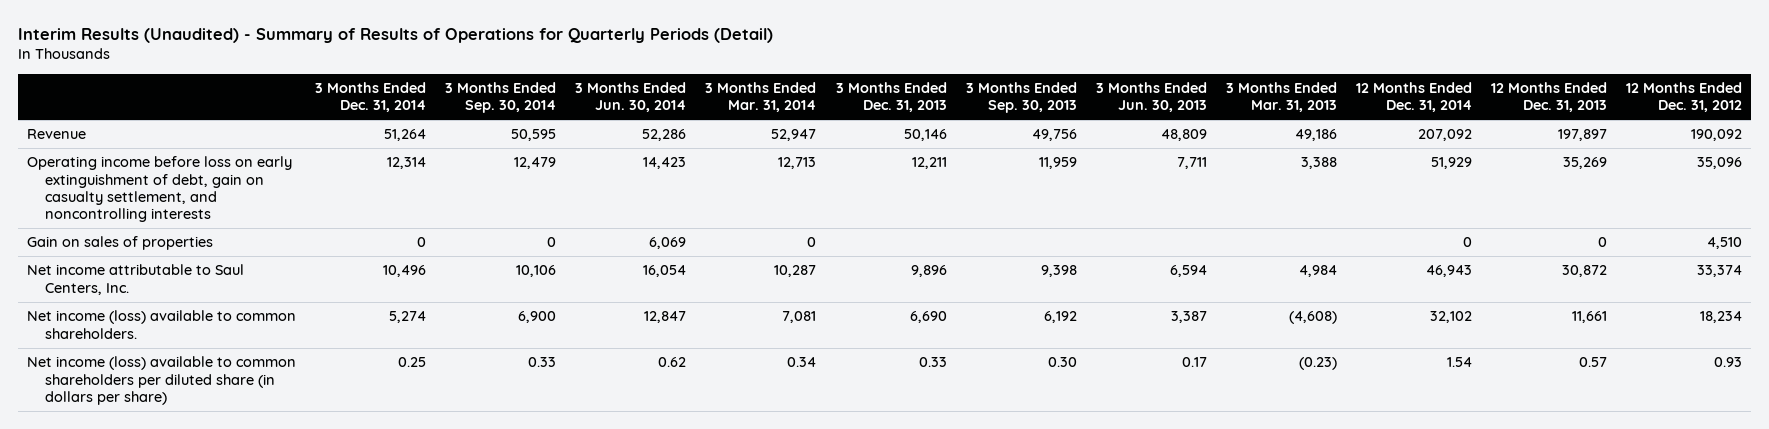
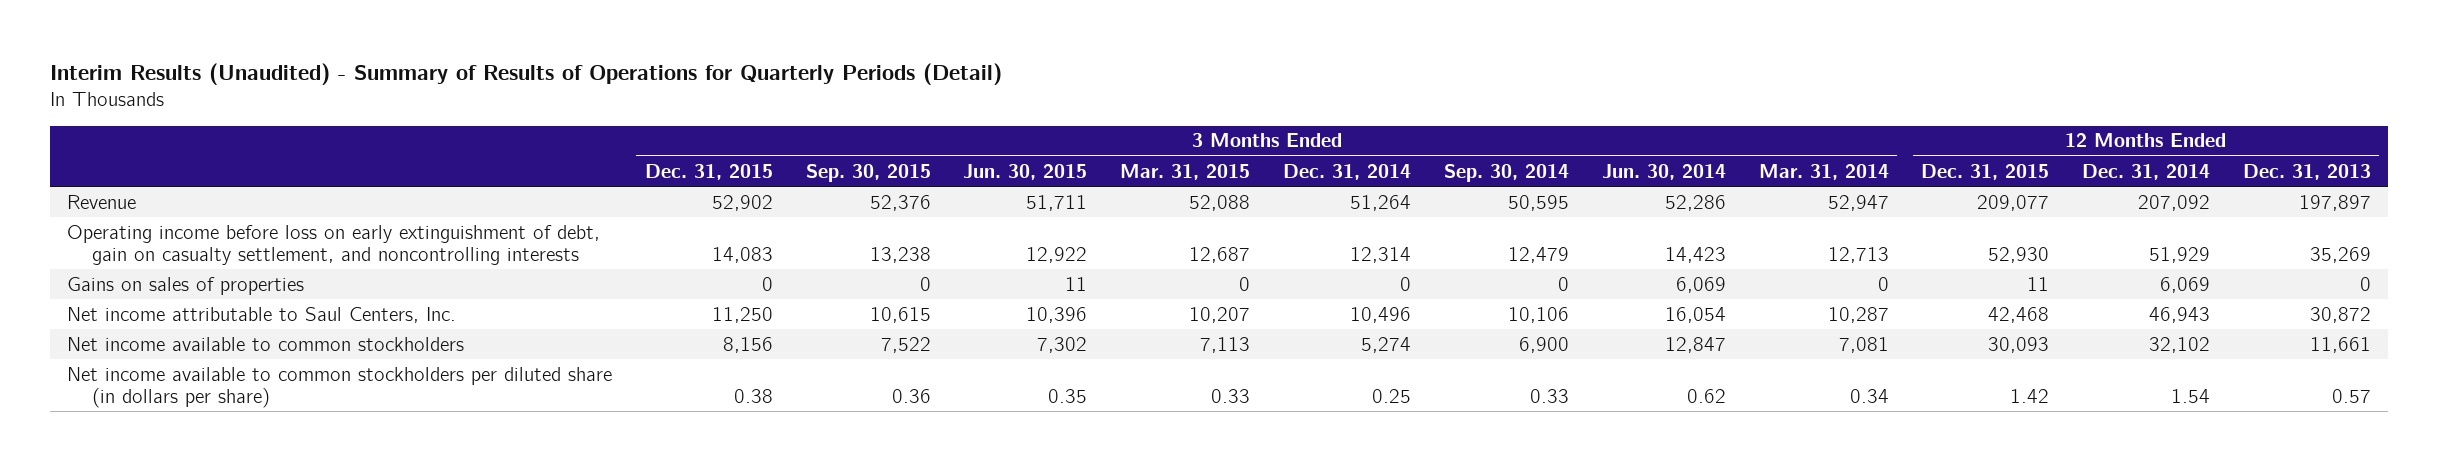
- | 3 Months Ended Dec. 31, 2014 | 3 Months Ended Sep. 30, 2014 | 3 Months Ended Jun. 30, 2014 | 3 Months Ended Mar. 31, 2014 | 3 Months Ended Dec. 31, 2013 | 3 Months Ended Sep. 30, 2013 | 3 Months Ended Jun. 30, 2013 | 3 Months Ended Mar. 31, 2013 | 12 Months Ended Dec. 31, 2014 | 12 Months Ended Dec. 31, 2013 | 12 Months Ended Dec. 31, 2012
+ | 3 Months Ended Dec. 31, 2015 | 3 Months Ended Sep. 30, 2015 | 3 Months Ended Jun. 30, 2015 | 3 Months Ended Mar. 31, 2015 | 3 Months Ended Dec. 31, 2014 | 3 Months Ended Sep. 30, 2014 | 3 Months Ended Jun. 30, 2014 | 3 Months Ended Mar. 31, 2014 | 12 Months Ended Dec. 31, 2015 | 12 Months Ended Dec. 31, 2014 | 12 Months Ended Dec. 31, 2013
- Gain on sales of properties | 0 | 0 | 6,069 | 0 | | | | | 0 | 0 | 4,510
+ Gains on sales of properties | 0 | 0 | 11 | 0 | 0 | 0 | 6,069 | 0 | 11 | 6,069 | 0
- Net income (loss) available to common shareholders. | 5,274 | 6,900 | 12,847 | 7,081 | 6,690 | 6,192 | 3,387 | (4,608) | 32,102 | 11,661 | 18,234
- Net income (loss) available to common shareholders per diluted share (in dollars per share) | 0.25 | 0.33 | 0.62 | 0.34 | 0.33 | 0.30 | 0.17 | (0.23) | 1.54 | 0.57 | 0.93
+ Net income available to common stockholders | 8,156 | 7,522 | 7,302 | 7,113 | 5,274 | 6,900 | 12,847 | 7,081 | 30,093 | 32,102 | 11,661
+ Net income available to common stockholders per diluted share (in dollars per share) | 0.38 | 0.36 | 0.35 | 0.33 | 0.25 | 0.33 | 0.62 | 0.34 | 1.42 | 1.54 | 0.57

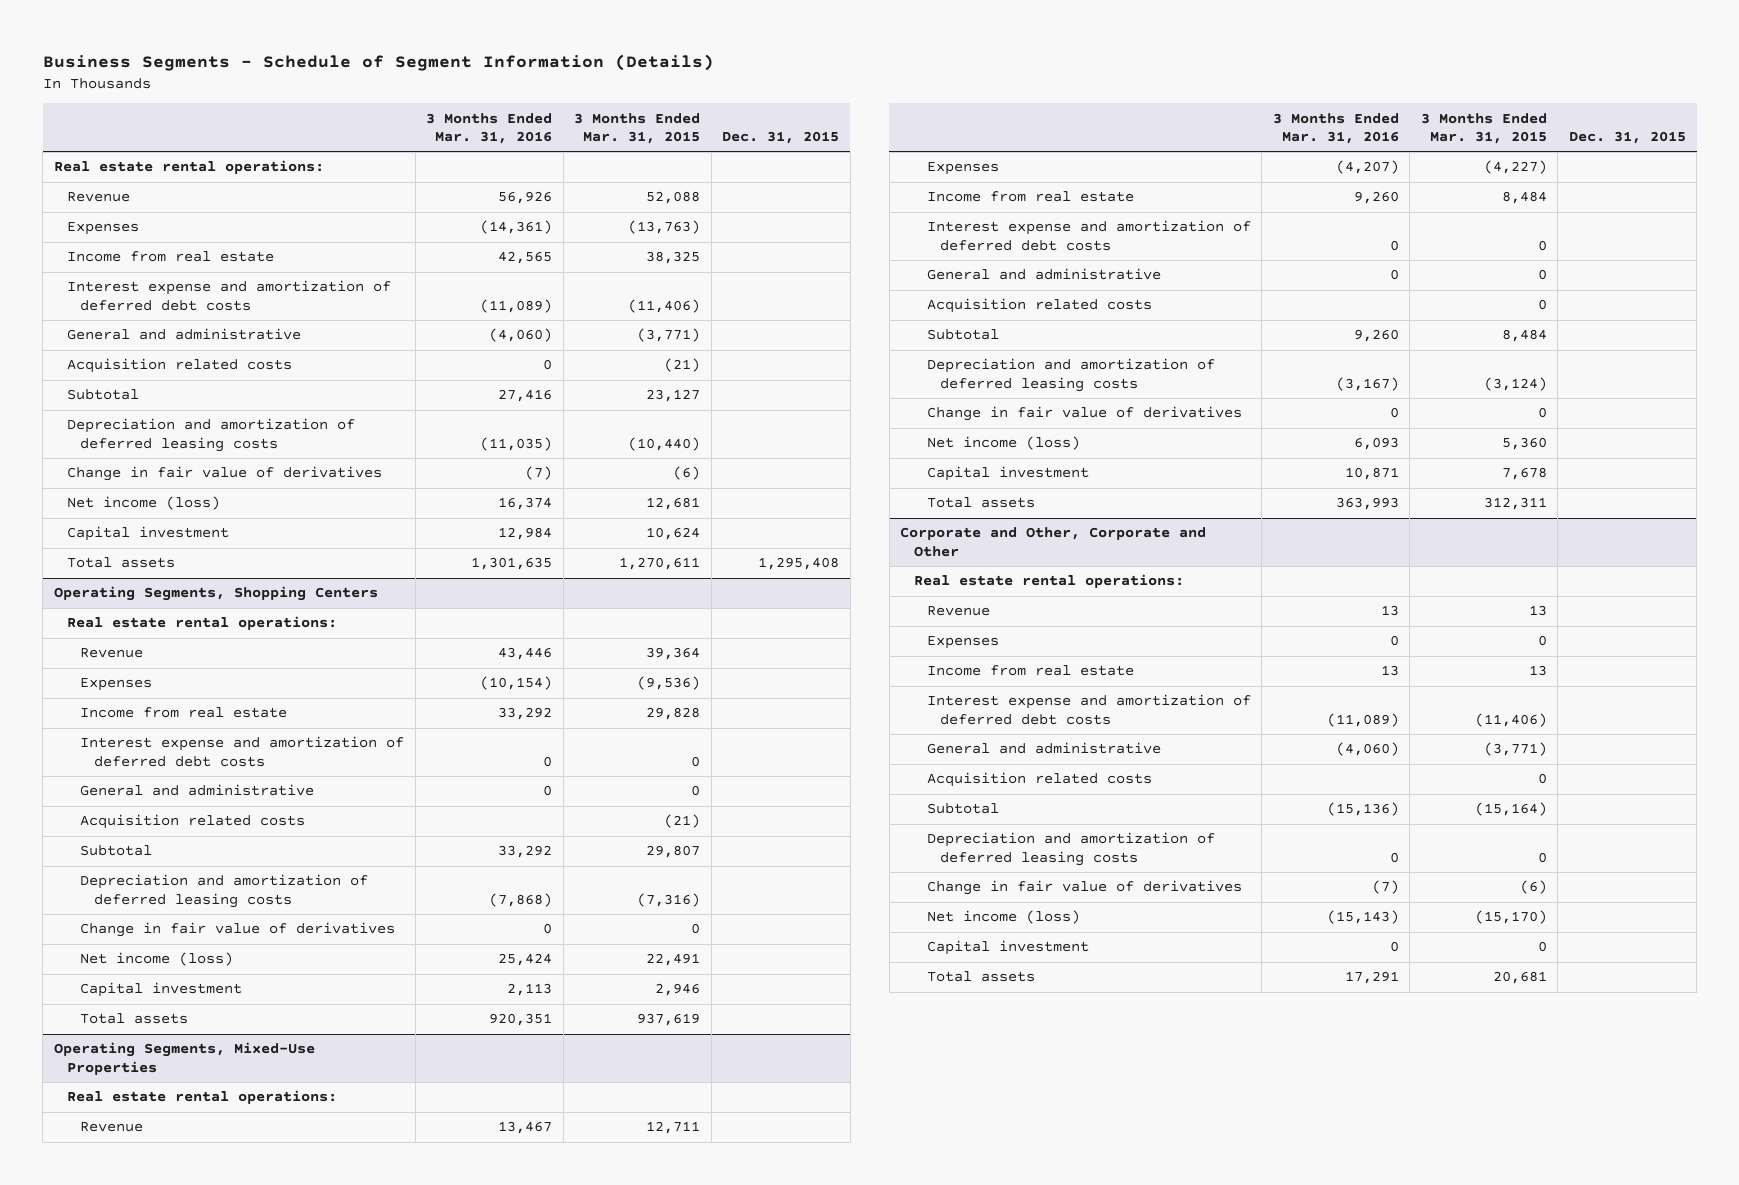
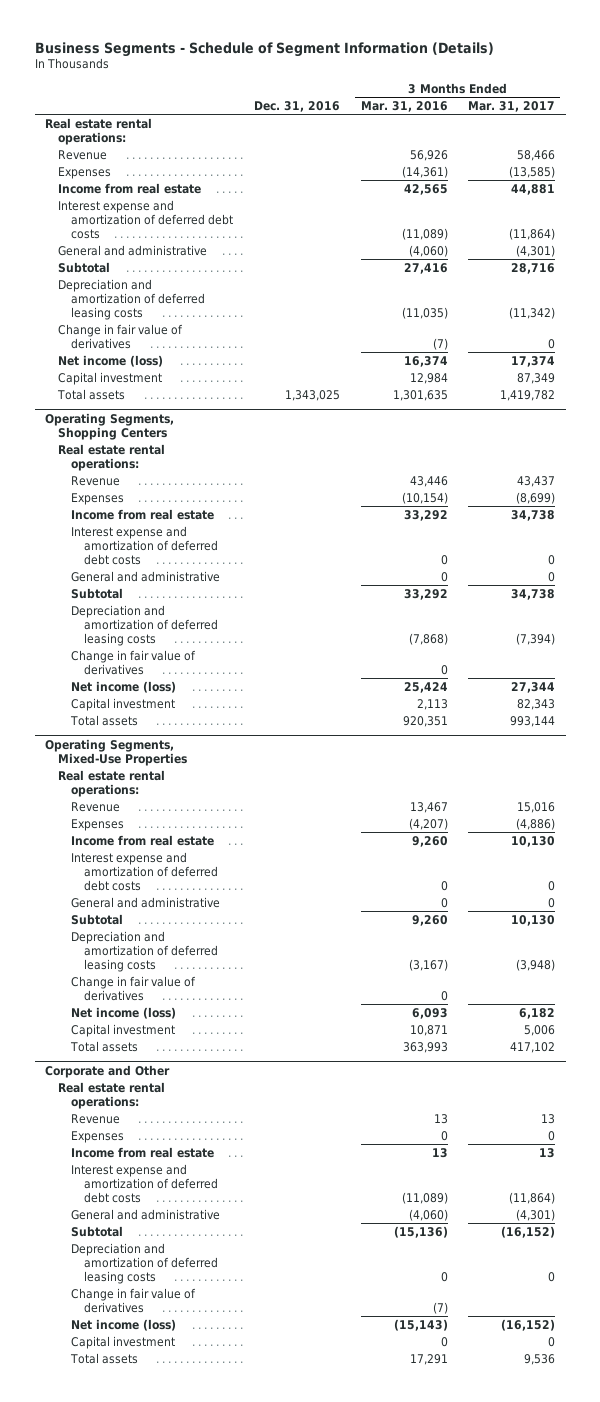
- | 3 Months Ended Mar. 31, 2016 | 3 Months Ended Mar. 31, 2015 | Dec. 31, 2015
+ | Dec. 31, 2016 | 3 Months Ended Mar. 31, 2016 | 3 Months Ended Mar. 31, 2017
- Acquisition related costs | 0 | (21) |
@ Operating Segments, Shopping Centers
- Acquisition related costs | | (21) |
@ Operating Segments, Mixed-Use Properties
- Acquisition related costs | | 0 |
- Corporate and Other, Corporate and Other
+ Corporate and Other
- Acquisition related costs | | 0 |

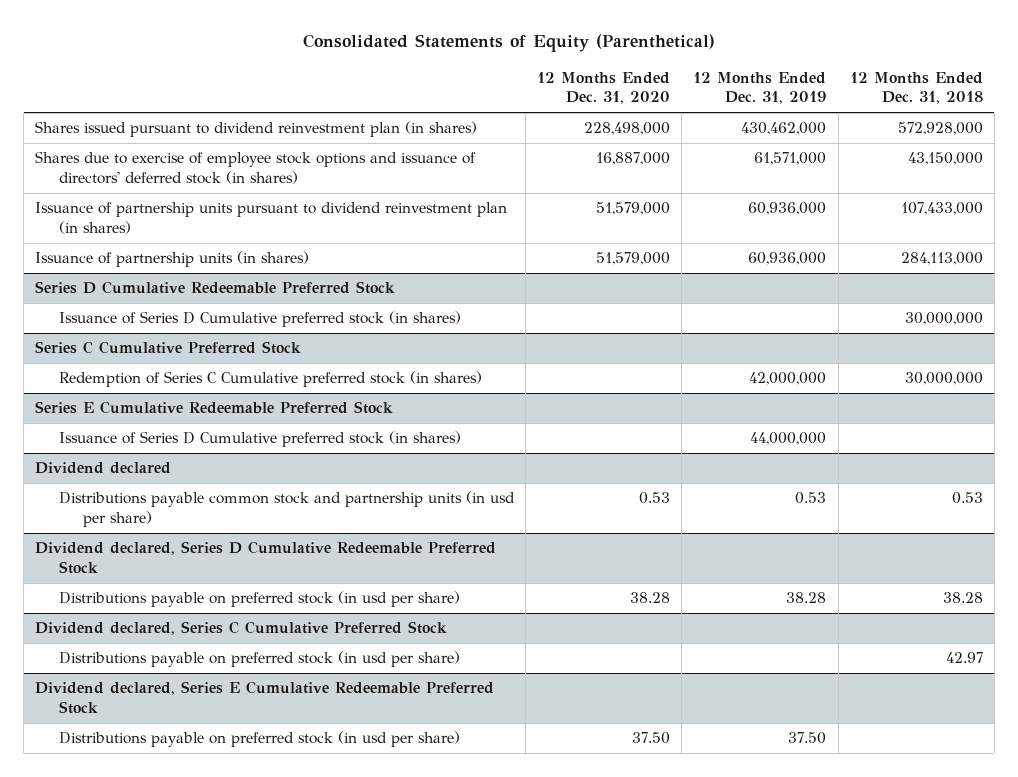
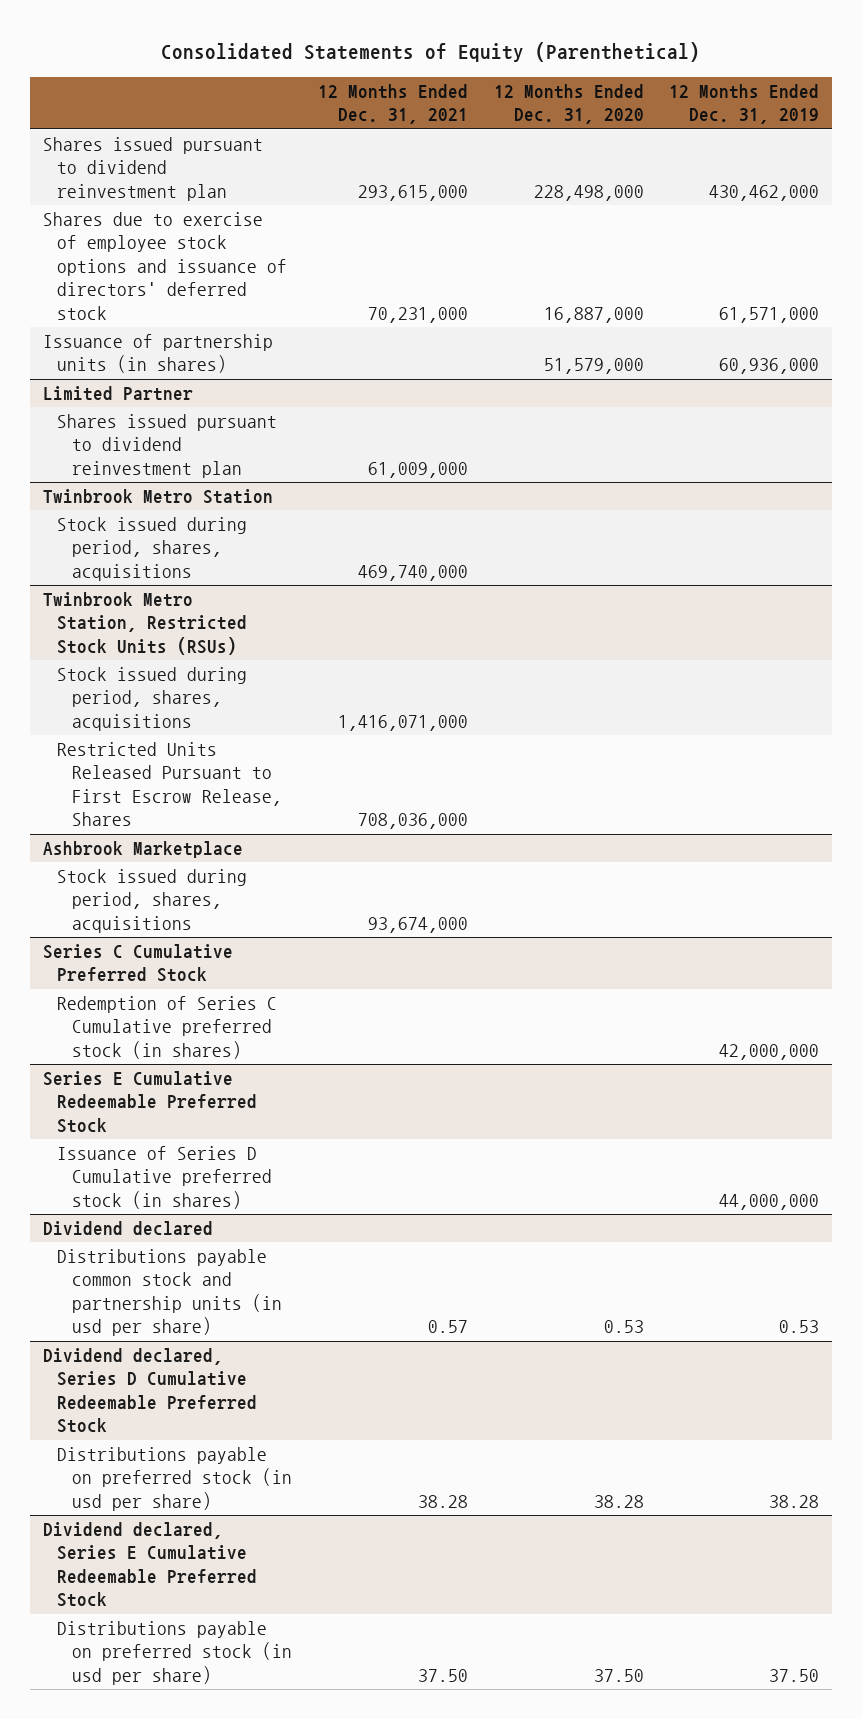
- | 12 Months Ended Dec. 31, 2020 | 12 Months Ended Dec. 31, 2019 | 12 Months Ended Dec. 31, 2018
+ | 12 Months Ended Dec. 31, 2021 | 12 Months Ended Dec. 31, 2020 | 12 Months Ended Dec. 31, 2019
- Shares issued pursuant to dividend reinvestment plan (in shares) | 228,498,000 | 430,462,000 | 572,928,000
- Shares due to exercise of employee stock options and issuance of directors' deferred stock (in shares) | 16,887,000 | 61,571,000 | 43,150,000
- Issuance of partnership units pursuant to dividend reinvestment plan (in shares) | 51,579,000 | 60,936,000 | 107,433,000
+ Shares issued pursuant to dividend reinvestment plan | 293,615,000 | 228,498,000 | 430,462,000
+ Shares due to exercise of employee stock options and issuance of directors' deferred stock | 70,231,000 | 16,887,000 | 61,571,000
- Series D Cumulative Redeemable Preferred Stock
- Issuance of Series D Cumulative preferred stock (in shares) | | | 30,000,000
+ Limited Partner
+ Shares issued pursuant to dividend reinvestment plan | 61,009,000 | |
+ Twinbrook Metro Station
+ Stock issued during period, shares, acquisitions | 469,740,000 | |
+ Twinbrook Metro Station, Restricted Stock Units (RSUs)
+ Stock issued during period, shares, acquisitions | 1,416,071,000 | |
+ Restricted Units Released Pursuant to First Escrow Release, Shares | 708,036,000 | |
+ Ashbrook Marketplace
+ Stock issued during period, shares, acquisitions | 93,674,000 | |
- Dividend declared, Series C Cumulative Preferred Stock
- Distributions payable on preferred stock (in usd per share) | | | 42.97

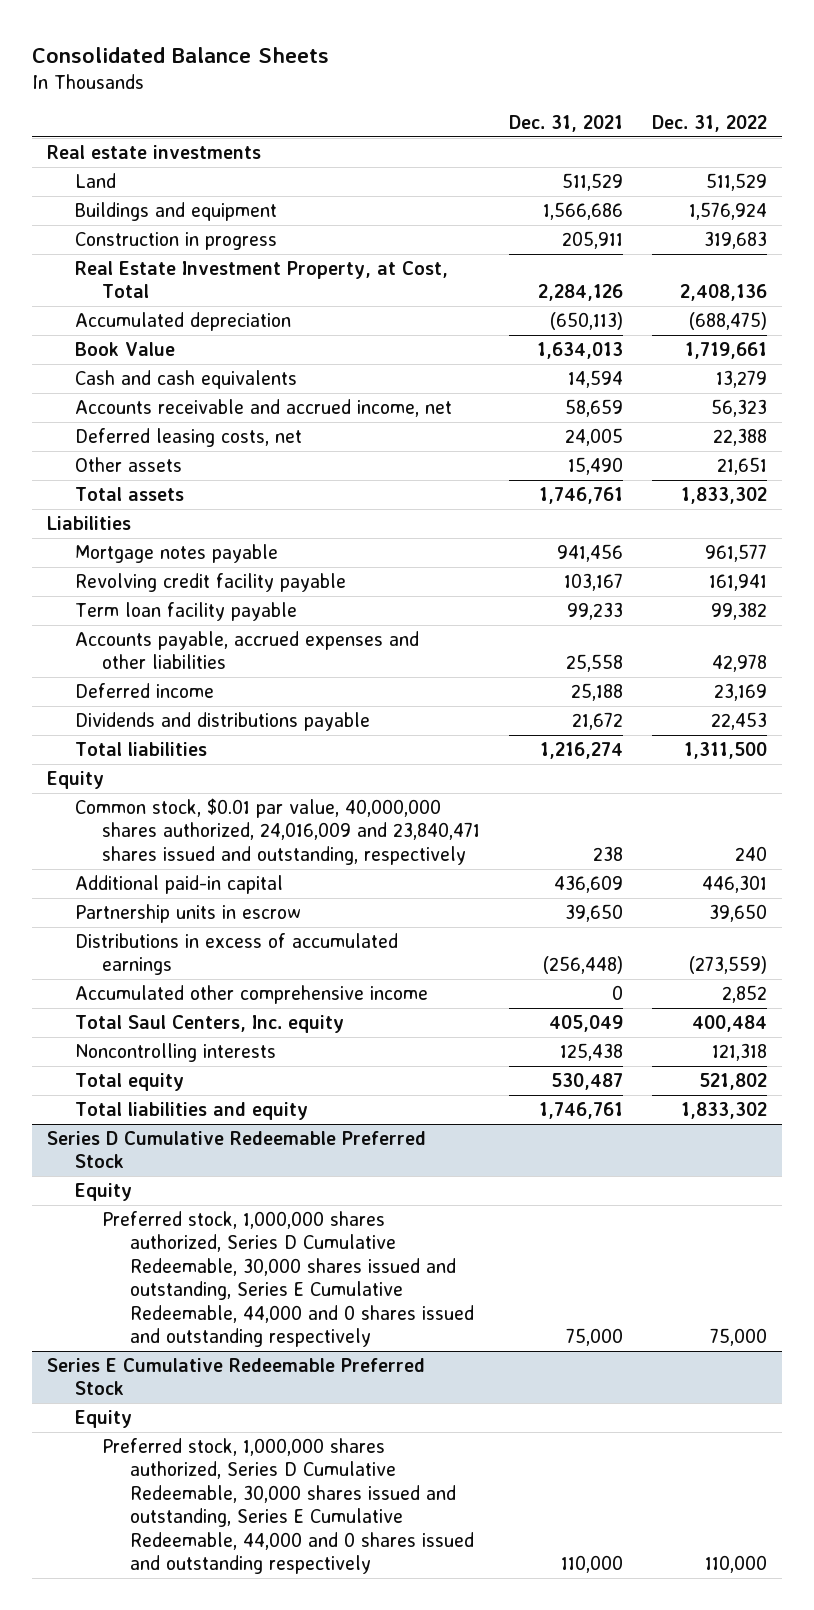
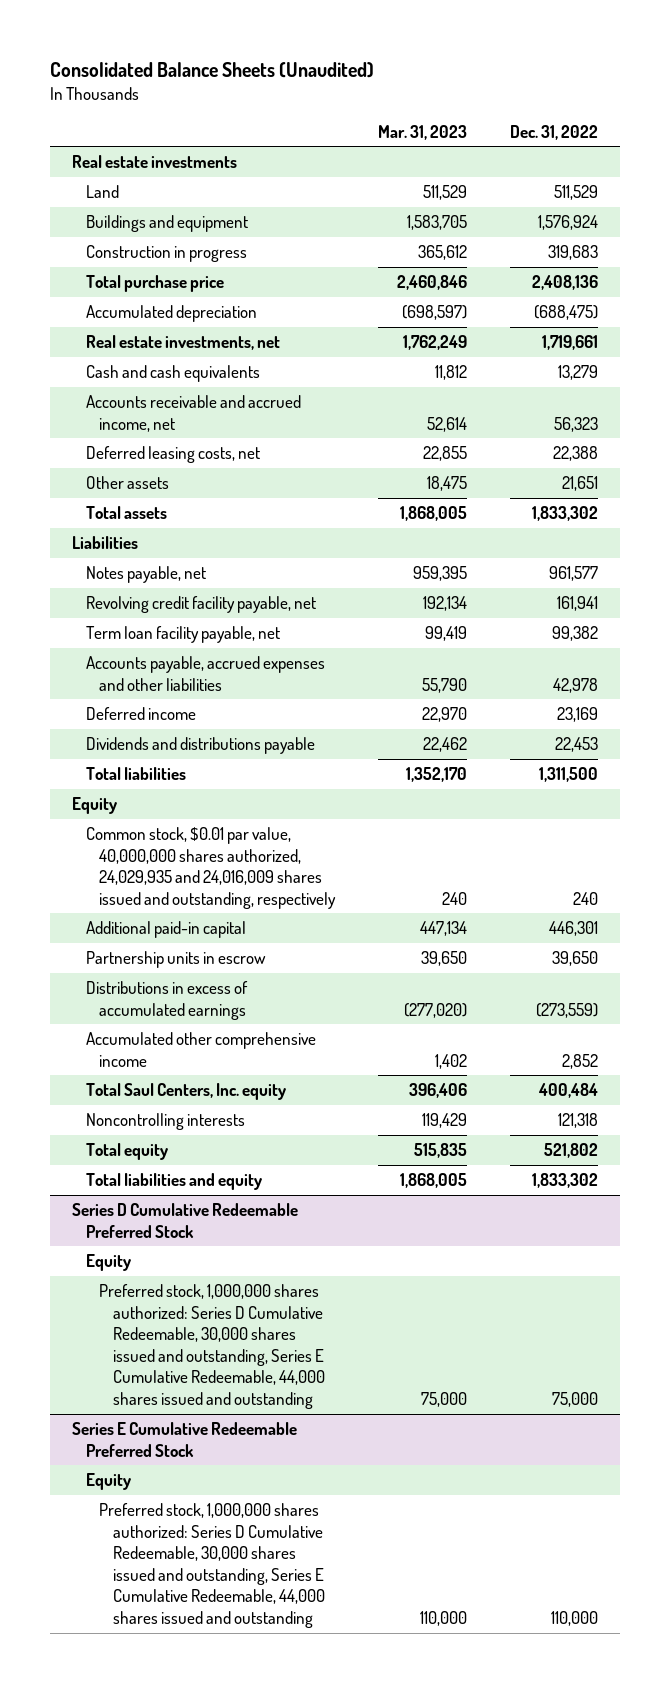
- Consolidated Balance Sheets
+ Consolidated Balance Sheets (Unaudited)
- | Dec. 31, 2021 | Dec. 31, 2022
+ | Mar. 31, 2023 | Dec. 31, 2022
- Real Estate Investment Property, at Cost, Total | 2,284,126 | 2,408,136
+ Total purchase price | 2,460,846 | 2,408,136
- Book Value | 1,634,013 | 1,719,661
+ Real estate investments, net | 1,762,249 | 1,719,661
- Mortgage notes payable | 941,456 | 961,577
- Revolving credit facility payable | 103,167 | 161,941
- Term loan facility payable | 99,233 | 99,382
+ Notes payable, net | 959,395 | 961,577
+ Revolving credit facility payable, net | 192,134 | 161,941
+ Term loan facility payable, net | 99,419 | 99,382
- Common stock, $0.01 par value, 40,000,000 shares authorized, 24,016,009 and 23,840,471 shares issued and outstanding, respectively | 238 | 240
+ Common stock, $0.01 par value, 40,000,000 shares authorized, 24,029,935 and 24,016,009 shares issued and outstanding, respectively | 240 | 240
@ Series D Cumulative Redeemable Preferred Stock
- Preferred stock, 1,000,000 shares authorized, Series D Cumulative Redeemable, 30,000 shares issued and outstanding, Series E Cumulative Redeemable, 44,000 and 0 shares issued and outstanding respectively | 75,000 | 75,000
+ Preferred stock, 1,000,000 shares authorized: Series D Cumulative Redeemable, 30,000 shares issued and outstanding, Series E Cumulative Redeemable, 44,000 shares issued and outstanding | 75,000 | 75,000
@ Series E Cumulative Redeemable Preferred Stock
- Preferred stock, 1,000,000 shares authorized, Series D Cumulative Redeemable, 30,000 shares issued and outstanding, Series E Cumulative Redeemable, 44,000 and 0 shares issued and outstanding respectively | 110,000 | 110,000
+ Preferred stock, 1,000,000 shares authorized: Series D Cumulative Redeemable, 30,000 shares issued and outstanding, Series E Cumulative Redeemable, 44,000 shares issued and outstanding | 110,000 | 110,000

